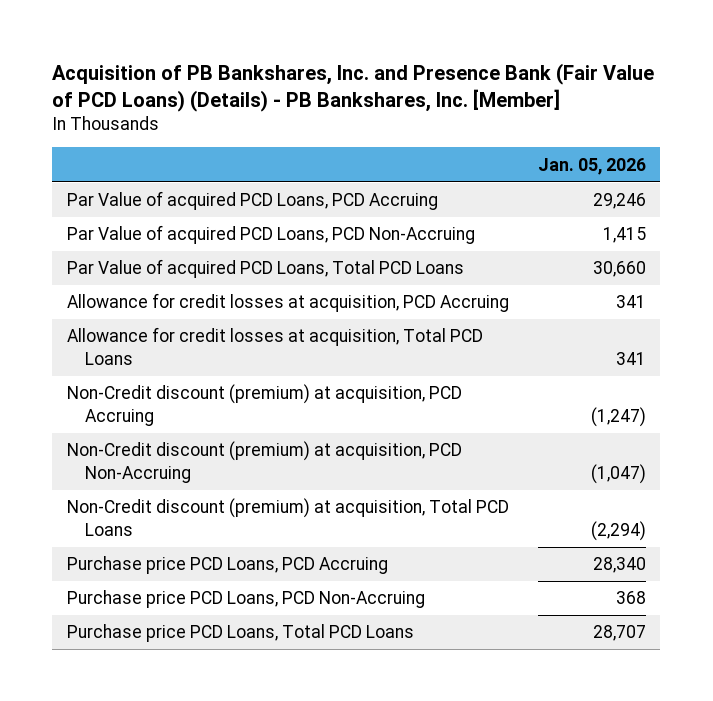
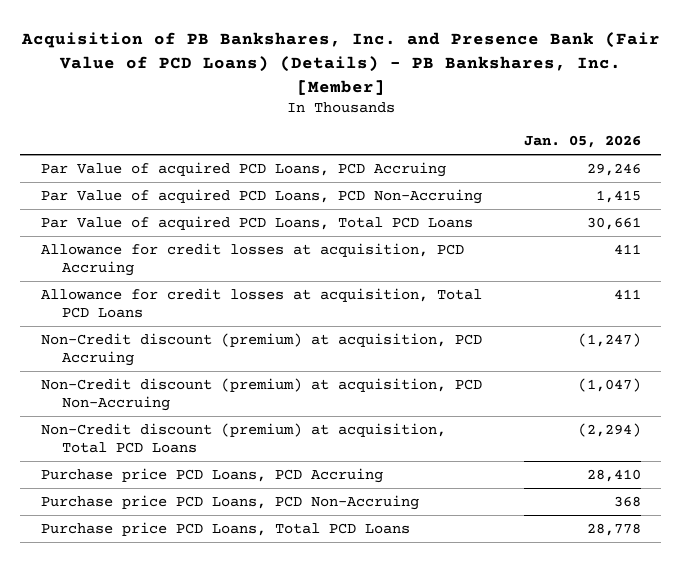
- Par Value of acquired PCD Loans, Total PCD Loans | 30,660
- Allowance for credit losses at acquisition, PCD Accruing | 341
- Allowance for credit losses at acquisition, Total PCD Loans | 341
+ Par Value of acquired PCD Loans, Total PCD Loans | 30,661
+ Allowance for credit losses at acquisition, PCD Accruing | 411
+ Allowance for credit losses at acquisition, Total PCD Loans | 411
- Purchase price PCD Loans, PCD Accruing | 28,340
+ Purchase price PCD Loans, PCD Accruing | 28,410
- Purchase price PCD Loans, Total PCD Loans | 28,707
+ Purchase price PCD Loans, Total PCD Loans | 28,778

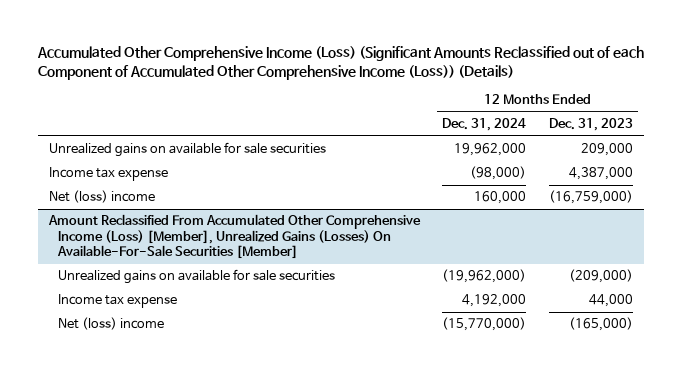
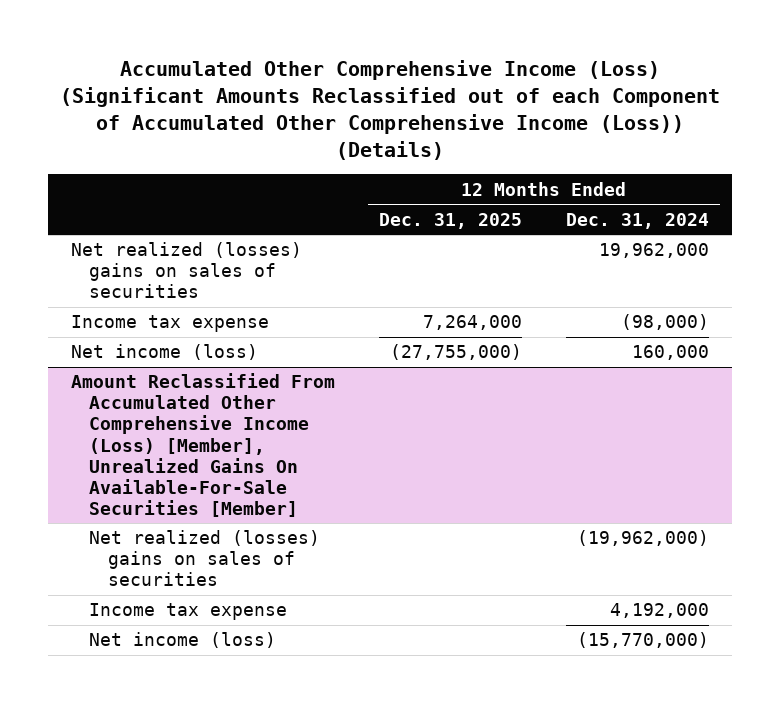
- | 12 Months Ended Dec. 31, 2024 | 12 Months Ended Dec. 31, 2023
+ | 12 Months Ended Dec. 31, 2025 | 12 Months Ended Dec. 31, 2024
- Unrealized gains on available for sale securities | 19,962,000 | 209,000
+ Net realized (losses) gains on sales of securities | | 19,962,000
- Net (loss) income | 160,000 | (16,759,000)
- Amount Reclassified From Accumulated Other Comprehensive Income (Loss) [Member], Unrealized Gains (Losses) On Available-For-Sale Securities [Member]
- Unrealized gains on available for sale securities | (19,962,000) | (209,000)
+ Net income (loss) | (27,755,000) | 160,000
+ Amount Reclassified From Accumulated Other Comprehensive Income (Loss) [Member], Unrealized Gains On Available-For-Sale Securities [Member]
+ Net realized (losses) gains on sales of securities | | (19,962,000)
- Net (loss) income | (15,770,000) | (165,000)
+ Net income (loss) | | (15,770,000)

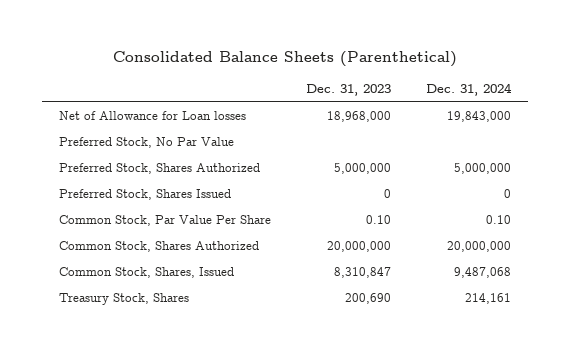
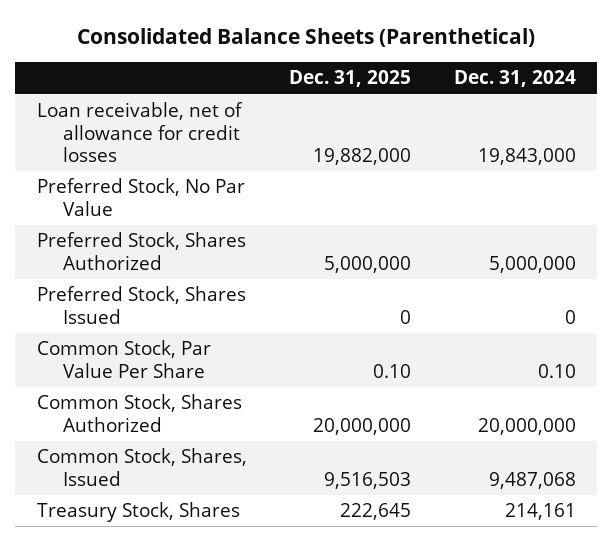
- | Dec. 31, 2023 | Dec. 31, 2024
+ | Dec. 31, 2025 | Dec. 31, 2024
- Net of Allowance for Loan losses | 18,968,000 | 19,843,000
+ Loan receivable, net of allowance for credit losses | 19,882,000 | 19,843,000

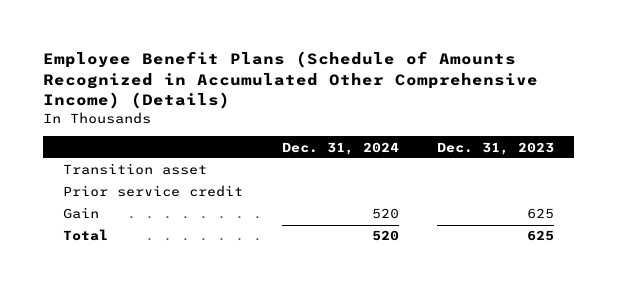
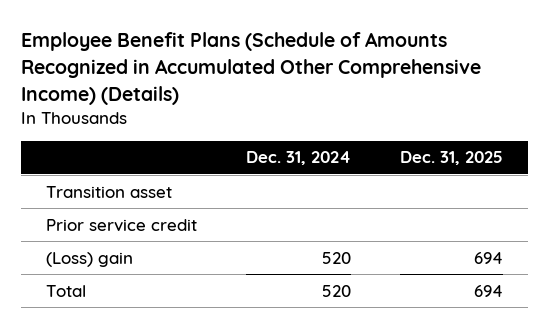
- | Dec. 31, 2024 | Dec. 31, 2023
+ | Dec. 31, 2024 | Dec. 31, 2025
- Gain | 520 | 625
+ (Loss) gain | 520 | 694

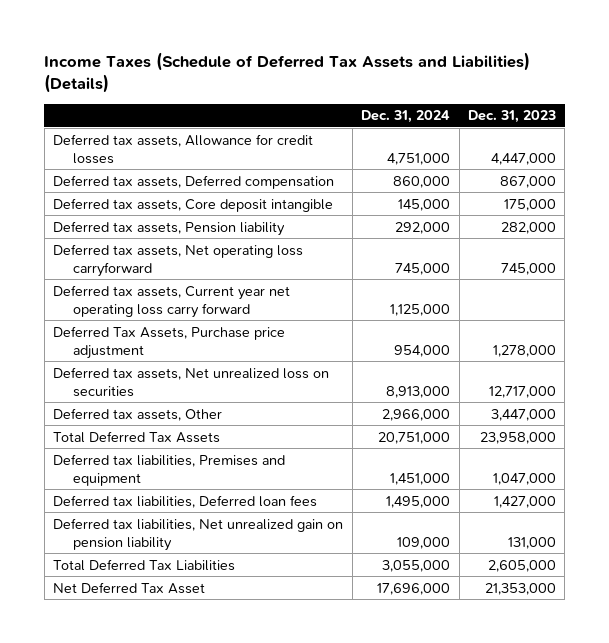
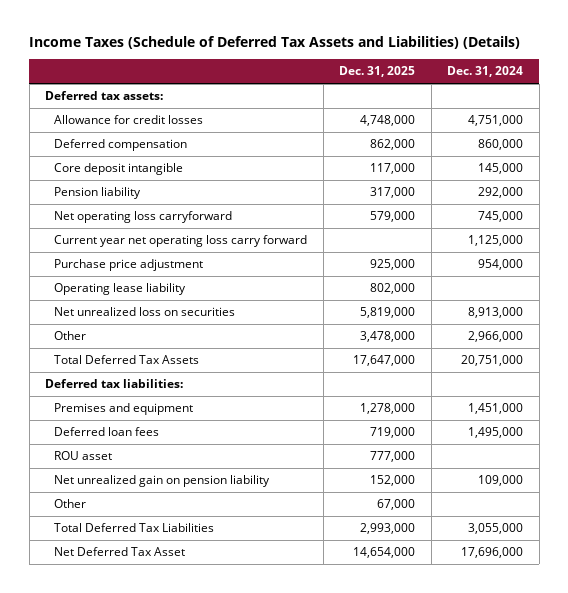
- | Dec. 31, 2024 | Dec. 31, 2023
+ | Dec. 31, 2025 | Dec. 31, 2024
- Deferred tax assets, Allowance for credit losses | 4,751,000 | 4,447,000
- Deferred tax assets, Deferred compensation | 860,000 | 867,000
- Deferred tax assets, Core deposit intangible | 145,000 | 175,000
- Deferred tax assets, Pension liability | 292,000 | 282,000
- Deferred tax assets, Net operating loss carryforward | 745,000 | 745,000
- Deferred tax assets, Current year net operating loss carry forward | 1,125,000 |
- Deferred Tax Assets, Purchase price adjustment | 954,000 | 1,278,000
- Deferred tax assets, Net unrealized loss on securities | 8,913,000 | 12,717,000
- Deferred tax assets, Other | 2,966,000 | 3,447,000
+ Deferred tax assets:
+ Allowance for credit losses | 4,748,000 | 4,751,000
+ Deferred compensation | 862,000 | 860,000
+ Core deposit intangible | 117,000 | 145,000
+ Pension liability | 317,000 | 292,000
+ Net operating loss carryforward | 579,000 | 745,000
+ Current year net operating loss carry forward | | 1,125,000
+ Purchase price adjustment | 925,000 | 954,000
+ Operating lease liability | 802,000 |
+ Net unrealized loss on securities | 5,819,000 | 8,913,000
+ Other | 3,478,000 | 2,966,000
- Deferred tax liabilities, Premises and equipment | 1,451,000 | 1,047,000
- Deferred tax liabilities, Deferred loan fees | 1,495,000 | 1,427,000
- Deferred tax liabilities, Net unrealized gain on pension liability | 109,000 | 131,000
+ Deferred tax liabilities:
+ Premises and equipment | 1,278,000 | 1,451,000
+ Deferred loan fees | 719,000 | 1,495,000
+ ROU asset | 777,000 |
+ Net unrealized gain on pension liability | 152,000 | 109,000
+ Other | 67,000 |

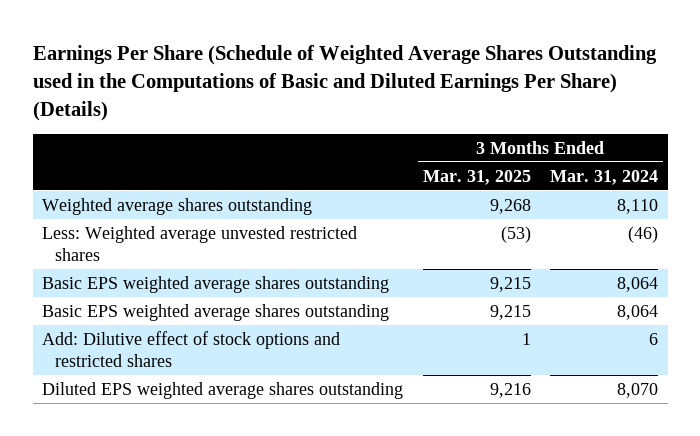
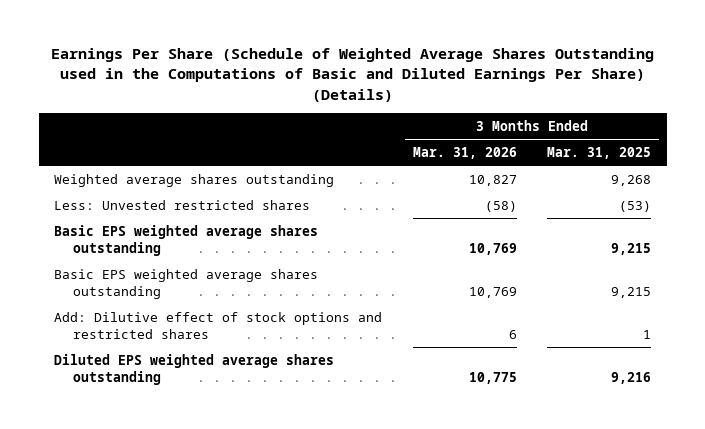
- | 3 Months Ended Mar. 31, 2025 | 3 Months Ended Mar. 31, 2024
+ | 3 Months Ended Mar. 31, 2026 | 3 Months Ended Mar. 31, 2025
- Less: Weighted average unvested restricted shares | (53) | (46)
+ Less: Unvested restricted shares | (58) | (53)

